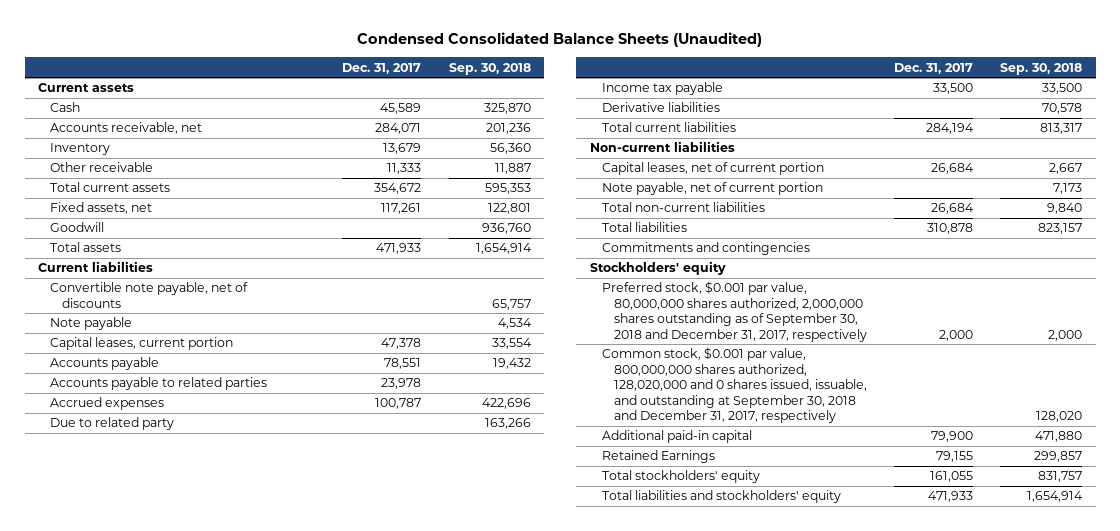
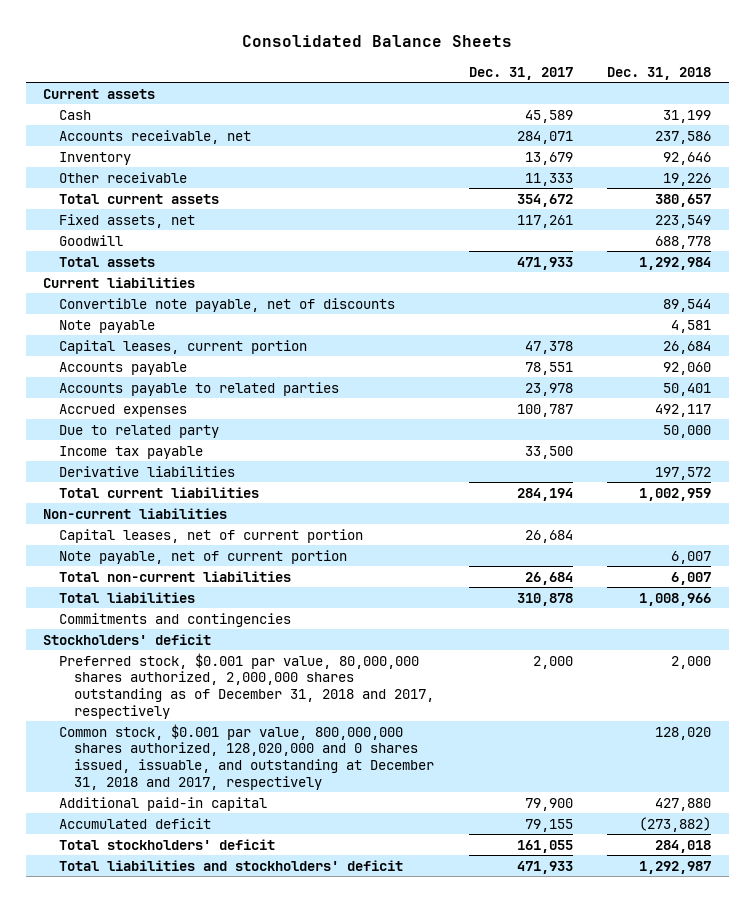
- Condensed Consolidated Balance Sheets (Unaudited)
+ Consolidated Balance Sheets
- | Dec. 31, 2017 | Sep. 30, 2018
+ | Dec. 31, 2017 | Dec. 31, 2018
- Stockholders' equity
- Preferred stock, $0.001 par value, 80,000,000 shares authorized, 2,000,000 shares outstanding as of September 30, 2018 and December 31, 2017, respectively | 2,000 | 2,000
- Common stock, $0.001 par value, 800,000,000 shares authorized, 128,020,000 and 0 shares issued, issuable, and outstanding at September 30, 2018 and December 31, 2017, respectively | | 128,020
+ Stockholders' deficit
+ Preferred stock, $0.001 par value, 80,000,000 shares authorized, 2,000,000 shares outstanding as of December 31, 2018 and 2017, respectively | 2,000 | 2,000
+ Common stock, $0.001 par value, 800,000,000 shares authorized, 128,020,000 and 0 shares issued, issuable, and outstanding at December 31, 2018 and 2017, respectively | | 128,020
- Retained Earnings | 79,155 | 299,857
- Total stockholders' equity | 161,055 | 831,757
- Total liabilities and stockholders' equity | 471,933 | 1,654,914
+ Accumulated deficit | 79,155 | (273,882)
+ Total stockholders' deficit | 161,055 | 284,018
+ Total liabilities and stockholders' deficit | 471,933 | 1,292,987

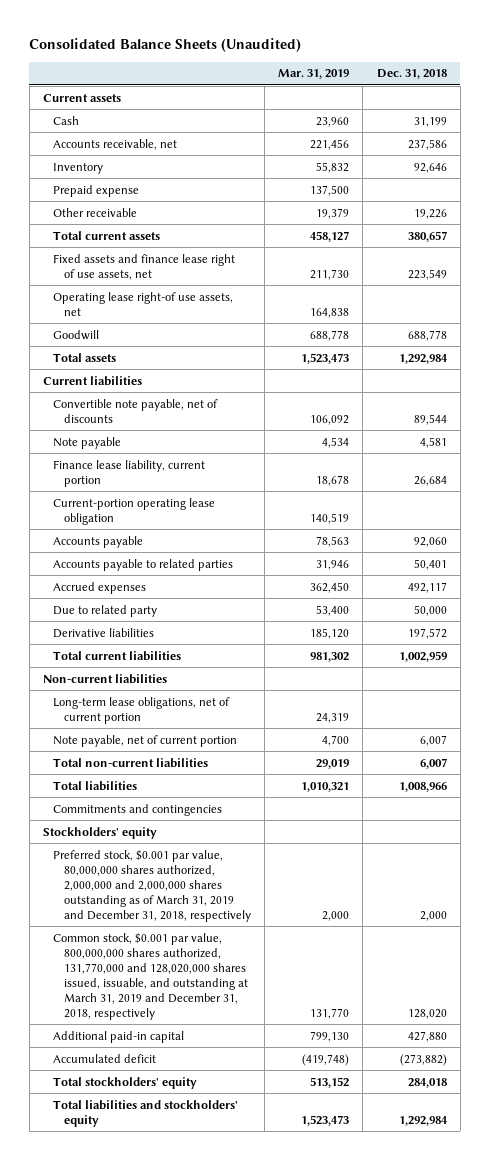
- Consolidated Balance Sheets
+ Consolidated Balance Sheets (Unaudited)
- | Dec. 31, 2017 | Dec. 31, 2018
+ | Mar. 31, 2019 | Dec. 31, 2018
+ Prepaid expense | 137,500 |
- Fixed assets, net | 117,261 | 223,549
+ Fixed assets and finance lease right of use assets, net | 211,730 | 223,549
+ Operating lease right-of use assets, net | 164,838 |
- Capital leases, current portion | 47,378 | 26,684
+ Finance lease liability, current portion | 18,678 | 26,684
+ Current-portion operating lease obligation | 140,519 |
- Income tax payable | 33,500 |
- Capital leases, net of current portion | 26,684 |
+ Long-term lease obligations, net of current portion | 24,319 |
- Stockholders' deficit
- Preferred stock, $0.001 par value, 80,000,000 shares authorized, 2,000,000 shares outstanding as of December 31, 2018 and 2017, respectively | 2,000 | 2,000
- Common stock, $0.001 par value, 800,000,000 shares authorized, 128,020,000 and 0 shares issued, issuable, and outstanding at December 31, 2018 and 2017, respectively | | 128,020
+ Stockholders' equity
+ Preferred stock, $0.001 par value, 80,000,000 shares authorized, 2,000,000 and 2,000,000 shares outstanding as of March 31, 2019 and December 31, 2018, respectively | 2,000 | 2,000
+ Common stock, $0.001 par value, 800,000,000 shares authorized, 131,770,000 and 128,020,000 shares issued, issuable, and outstanding at March 31, 2019 and December 31, 2018, respectively | 131,770 | 128,020
- Total stockholders' deficit | 161,055 | 284,018
- Total liabilities and stockholders' deficit | 471,933 | 1,292,987
+ Total stockholders' equity | 513,152 | 284,018
+ Total liabilities and stockholders' equity | 1,523,473 | 1,292,984

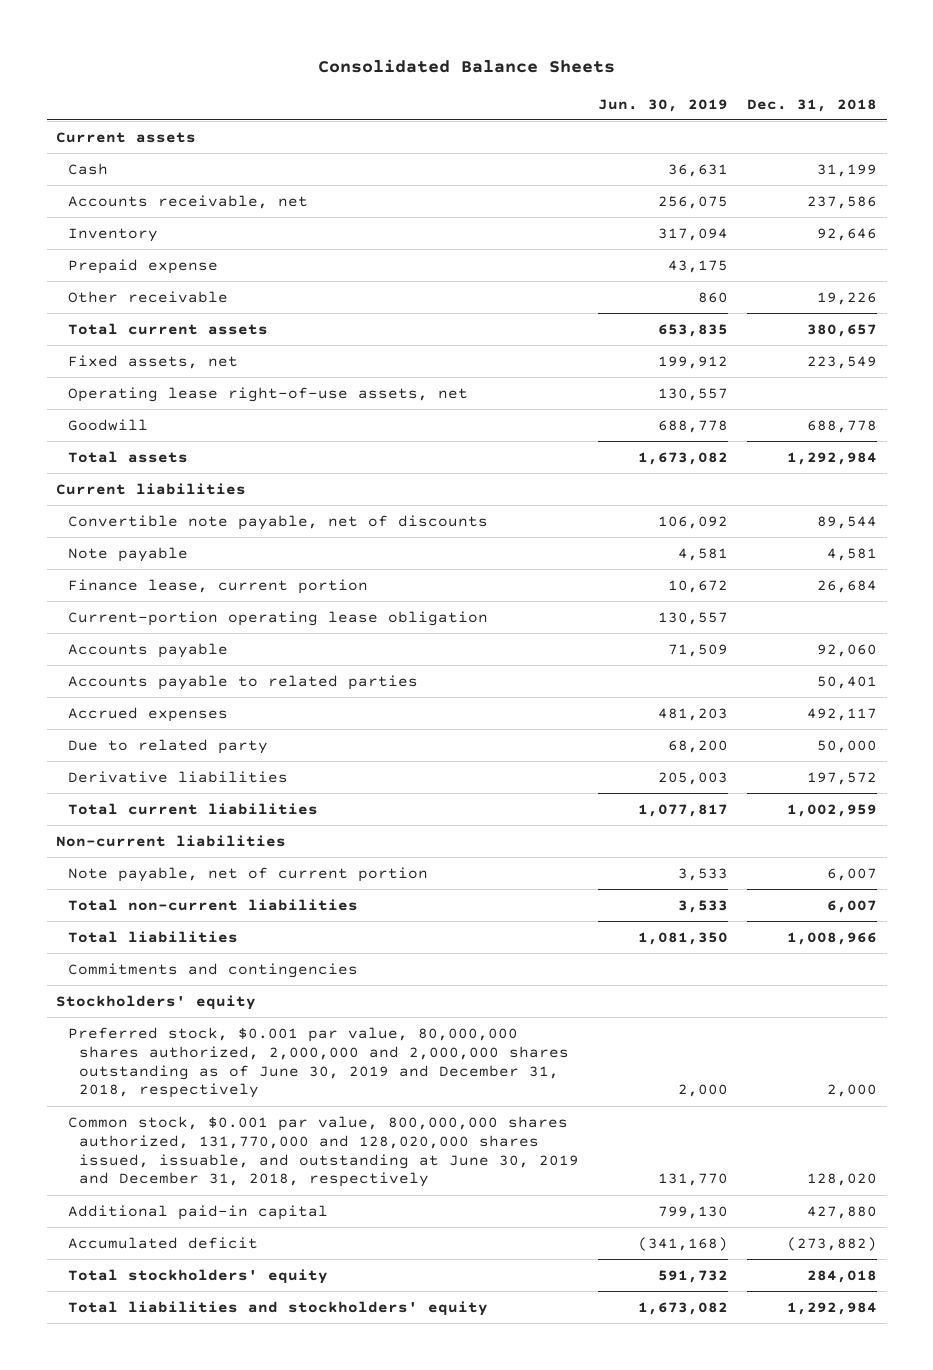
- Consolidated Balance Sheets (Unaudited)
+ Consolidated Balance Sheets
- | Mar. 31, 2019 | Dec. 31, 2018
+ | Jun. 30, 2019 | Dec. 31, 2018
- Fixed assets and finance lease right of use assets, net | 211,730 | 223,549
- Operating lease right-of use assets, net | 164,838 |
+ Fixed assets, net | 199,912 | 223,549
+ Operating lease right-of-use assets, net | 130,557 |
- Finance lease liability, current portion | 18,678 | 26,684
+ Finance lease, current portion | 10,672 | 26,684
- Long-term lease obligations, net of current portion | 24,319 |
- Preferred stock, $0.001 par value, 80,000,000 shares authorized, 2,000,000 and 2,000,000 shares outstanding as of March 31, 2019 and December 31, 2018, respectively | 2,000 | 2,000
- Common stock, $0.001 par value, 800,000,000 shares authorized, 131,770,000 and 128,020,000 shares issued, issuable, and outstanding at March 31, 2019 and December 31, 2018, respectively | 131,770 | 128,020
+ Preferred stock, $0.001 par value, 80,000,000 shares authorized, 2,000,000 and 2,000,000 shares outstanding as of June 30, 2019 and December 31, 2018, respectively | 2,000 | 2,000
+ Common stock, $0.001 par value, 800,000,000 shares authorized, 131,770,000 and 128,020,000 shares issued, issuable, and outstanding at June 30, 2019 and December 31, 2018, respectively | 131,770 | 128,020

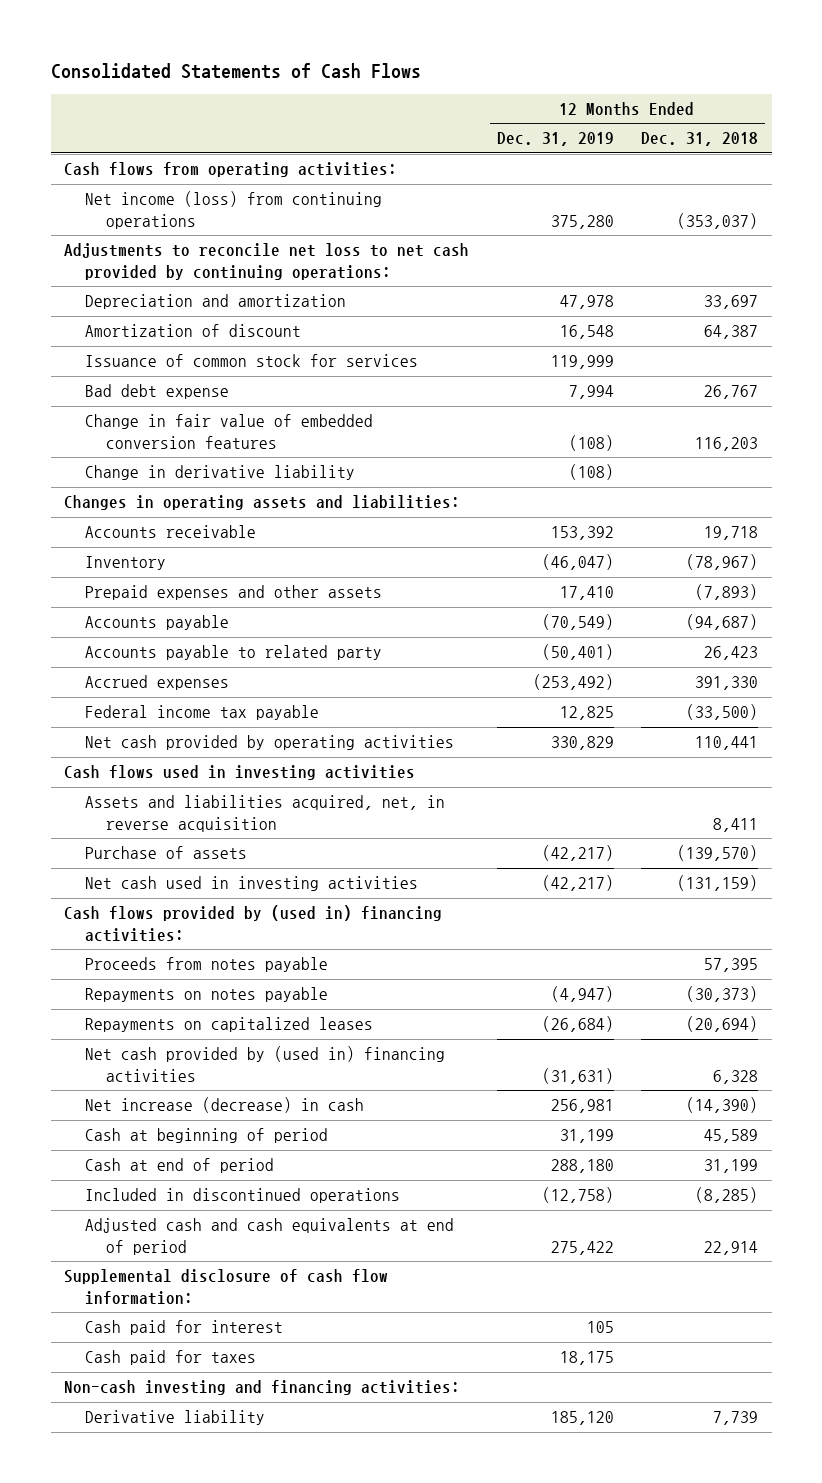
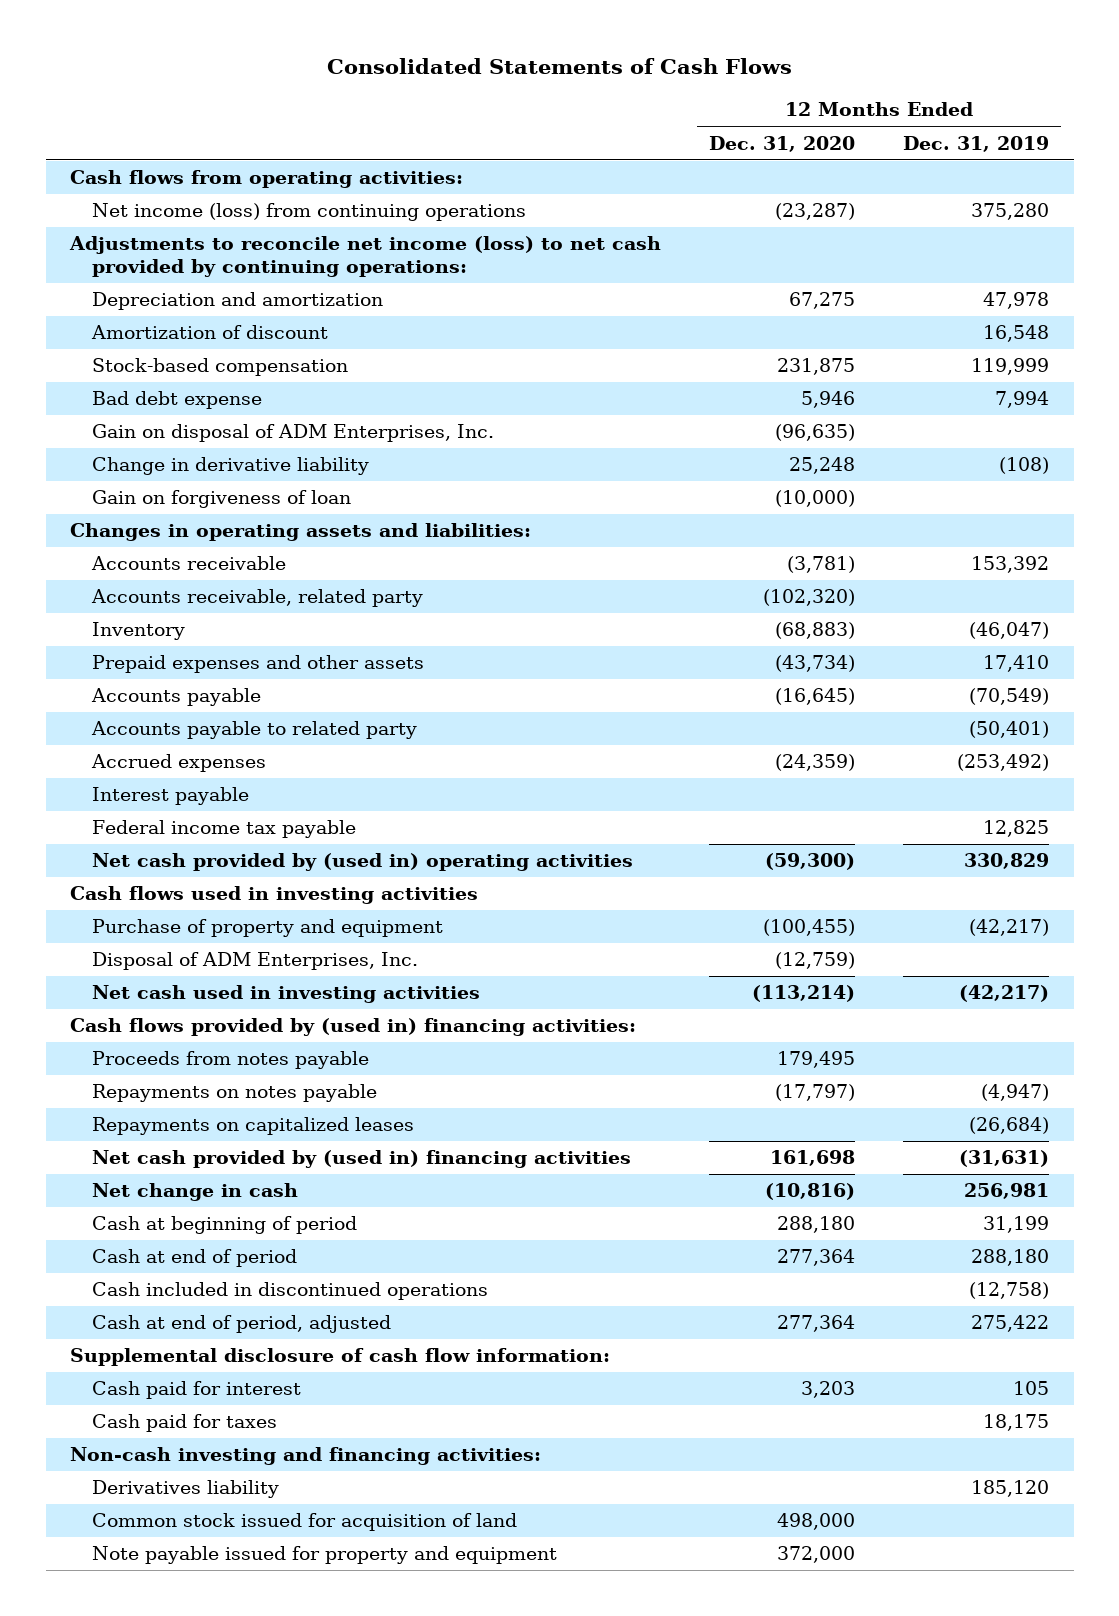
- | 12 Months Ended Dec. 31, 2019 | 12 Months Ended Dec. 31, 2018
+ | 12 Months Ended Dec. 31, 2020 | 12 Months Ended Dec. 31, 2019
- Adjustments to reconcile net loss to net cash provided by continuing operations:
+ Adjustments to reconcile net income (loss) to net cash provided by continuing operations:
- Issuance of common stock for services | 119,999 |
+ Stock-based compensation | 231,875 | 119,999
- Change in fair value of embedded conversion features | (108) | 116,203
+ Gain on disposal of ADM Enterprises, Inc. | (96,635) |
+ Gain on forgiveness of loan | (10,000) |
+ Accounts receivable, related party | (102,320) |
+ Interest payable
- Net cash provided by operating activities | 330,829 | 110,441
+ Net cash provided by (used in) operating activities | (59,300) | 330,829
- Assets and liabilities acquired, net, in reverse acquisition | | 8,411
- Purchase of assets | (42,217) | (139,570)
+ Purchase of property and equipment | (100,455) | (42,217)
+ Disposal of ADM Enterprises, Inc. | (12,759) |
- Net increase (decrease) in cash | 256,981 | (14,390)
+ Net change in cash | (10,816) | 256,981
- Included in discontinued operations | (12,758) | (8,285)
- Adjusted cash and cash equivalents at end of period | 275,422 | 22,914
+ Cash included in discontinued operations | | (12,758)
+ Cash at end of period, adjusted | 277,364 | 275,422
- Derivative liability | 185,120 | 7,739
+ Derivatives liability | | 185,120
+ Common stock issued for acquisition of land | 498,000 |
+ Note payable issued for property and equipment | 372,000 |

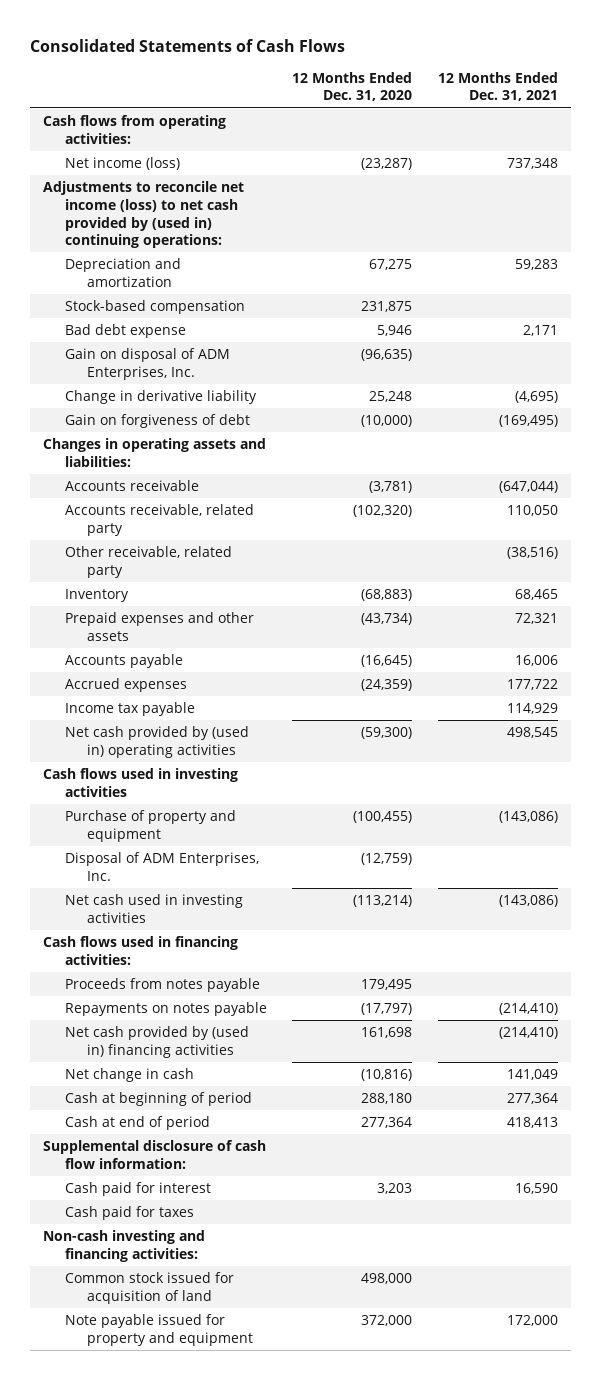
- | 12 Months Ended Dec. 31, 2020 | 12 Months Ended Dec. 31, 2019
+ | 12 Months Ended Dec. 31, 2020 | 12 Months Ended Dec. 31, 2021
- Net income (loss) from continuing operations | (23,287) | 375,280
- Adjustments to reconcile net income (loss) to net cash provided by continuing operations:
+ Net income (loss) | (23,287) | 737,348
+ Adjustments to reconcile net income (loss) to net cash provided by (used in) continuing operations:
- Amortization of discount | | 16,548
- Gain on forgiveness of loan | (10,000) |
+ Gain on forgiveness of debt | (10,000) | (169,495)
+ Other receivable, related party | | (38,516)
- Accounts payable to related party | | (50,401)
- Interest payable
- Federal income tax payable | | 12,825
+ Income tax payable | | 114,929
- Cash flows provided by (used in) financing activities:
+ Cash flows used in financing activities:
- Repayments on capitalized leases | | (26,684)
- Cash included in discontinued operations | | (12,758)
- Cash at end of period, adjusted | 277,364 | 275,422
- Derivatives liability | | 185,120

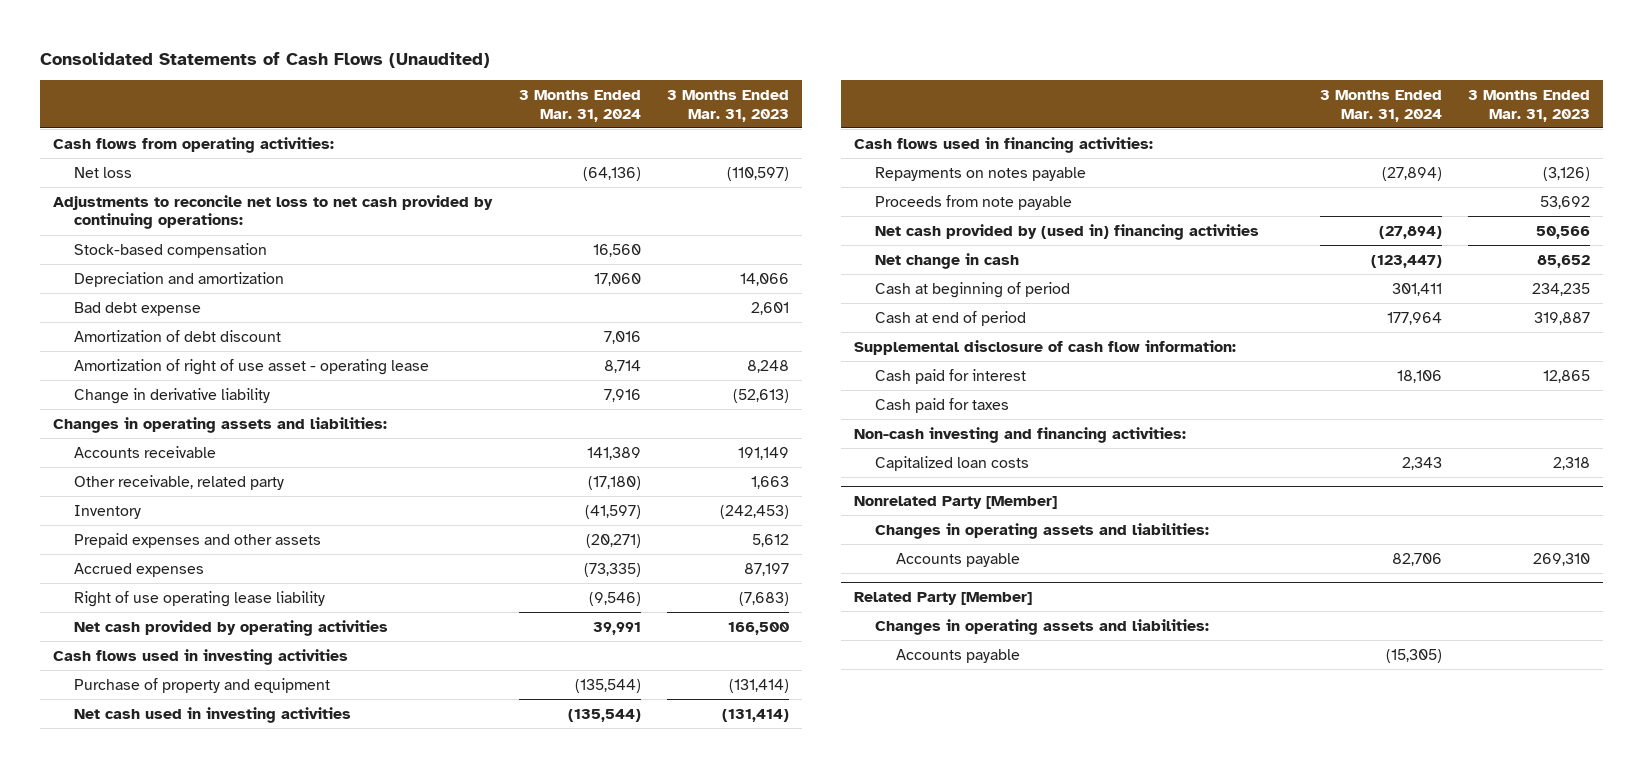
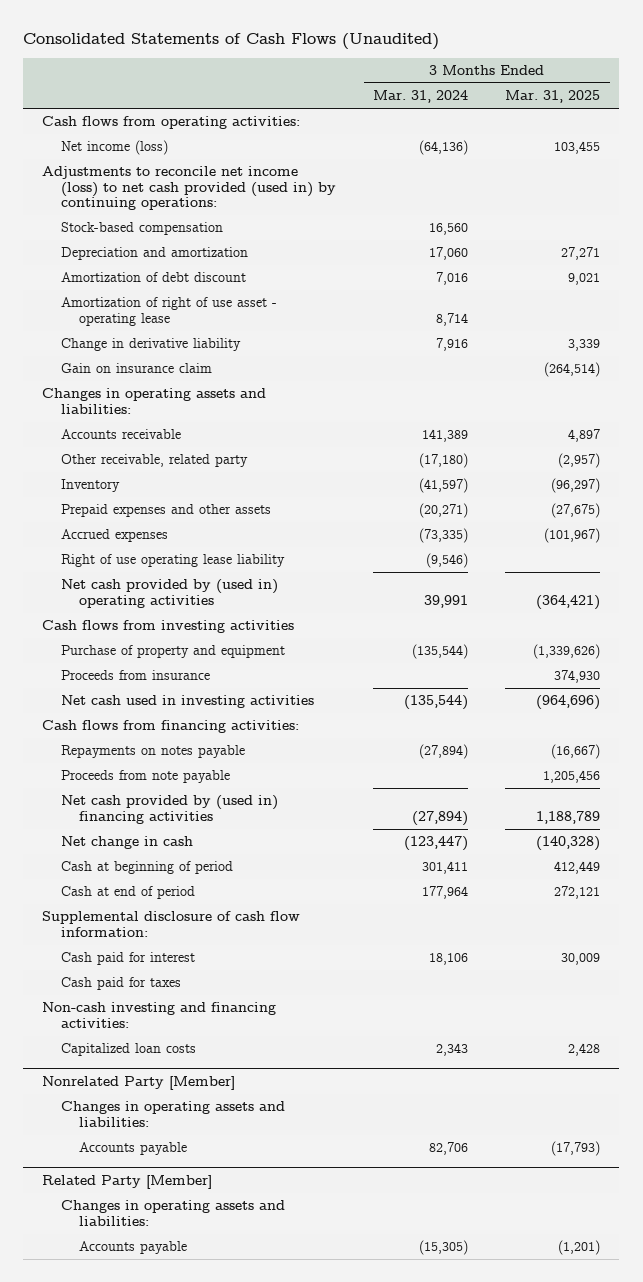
- | 3 Months Ended Mar. 31, 2024 | 3 Months Ended Mar. 31, 2023
+ | 3 Months Ended Mar. 31, 2024 | 3 Months Ended Mar. 31, 2025
- Net loss | (64,136) | (110,597)
- Adjustments to reconcile net loss to net cash provided by continuing operations:
+ Net income (loss) | (64,136) | 103,455
+ Adjustments to reconcile net income (loss) to net cash provided (used in) by continuing operations:
- Bad debt expense | | 2,601
+ Gain on insurance claim | | (264,514)
- Net cash provided by operating activities | 39,991 | 166,500
- Cash flows used in investing activities
+ Net cash provided by (used in) operating activities | 39,991 | (364,421)
+ Cash flows from investing activities
+ Proceeds from insurance | | 374,930
- Cash flows used in financing activities:
+ Cash flows from financing activities:

